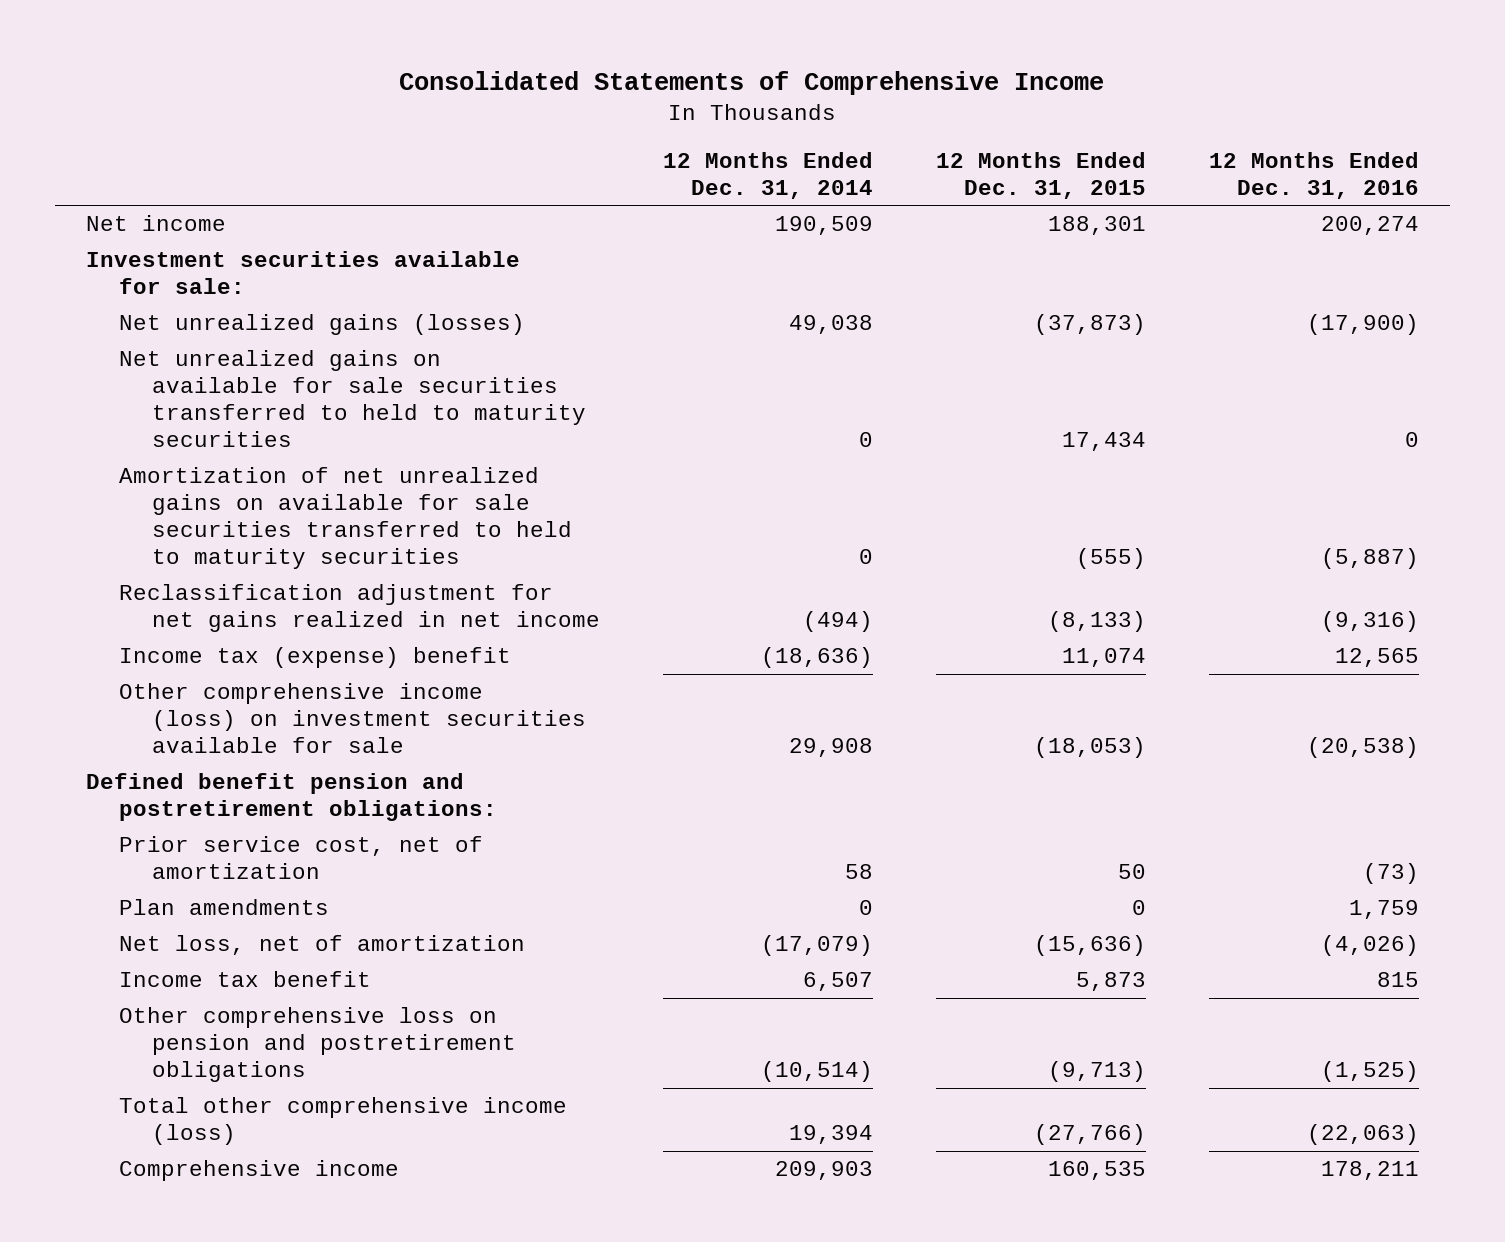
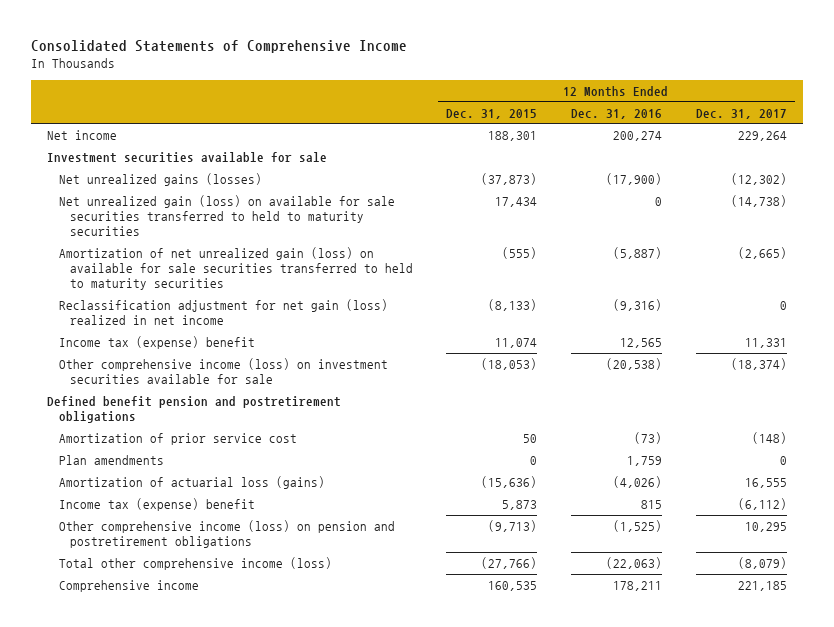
- | 12 Months Ended Dec. 31, 2014 | 12 Months Ended Dec. 31, 2015 | 12 Months Ended Dec. 31, 2016
+ | 12 Months Ended Dec. 31, 2015 | 12 Months Ended Dec. 31, 2016 | 12 Months Ended Dec. 31, 2017
- Investment securities available for sale:
+ Investment securities available for sale
- Net unrealized gains on available for sale securities transferred to held to maturity securities | 0 | 17,434 | 0
- Amortization of net unrealized gains on available for sale securities transferred to held to maturity securities | 0 | (555) | (5,887)
- Reclassification adjustment for net gains realized in net income | (494) | (8,133) | (9,316)
+ Net unrealized gain (loss) on available for sale securities transferred to held to maturity securities | 17,434 | 0 | (14,738)
+ Amortization of net unrealized gain (loss) on available for sale securities transferred to held to maturity securities | (555) | (5,887) | (2,665)
+ Reclassification adjustment for net gain (loss) realized in net income | (8,133) | (9,316) | 0
- Defined benefit pension and postretirement obligations:
- Prior service cost, net of amortization | 58 | 50 | (73)
+ Defined benefit pension and postretirement obligations
+ Amortization of prior service cost | 50 | (73) | (148)
- Net loss, net of amortization | (17,079) | (15,636) | (4,026)
- Income tax benefit | 6,507 | 5,873 | 815
- Other comprehensive loss on pension and postretirement obligations | (10,514) | (9,713) | (1,525)
+ Amortization of actuarial loss (gains) | (15,636) | (4,026) | 16,555
+ Income tax (expense) benefit | 5,873 | 815 | (6,112)
+ Other comprehensive income (loss) on pension and postretirement obligations | (9,713) | (1,525) | 10,295

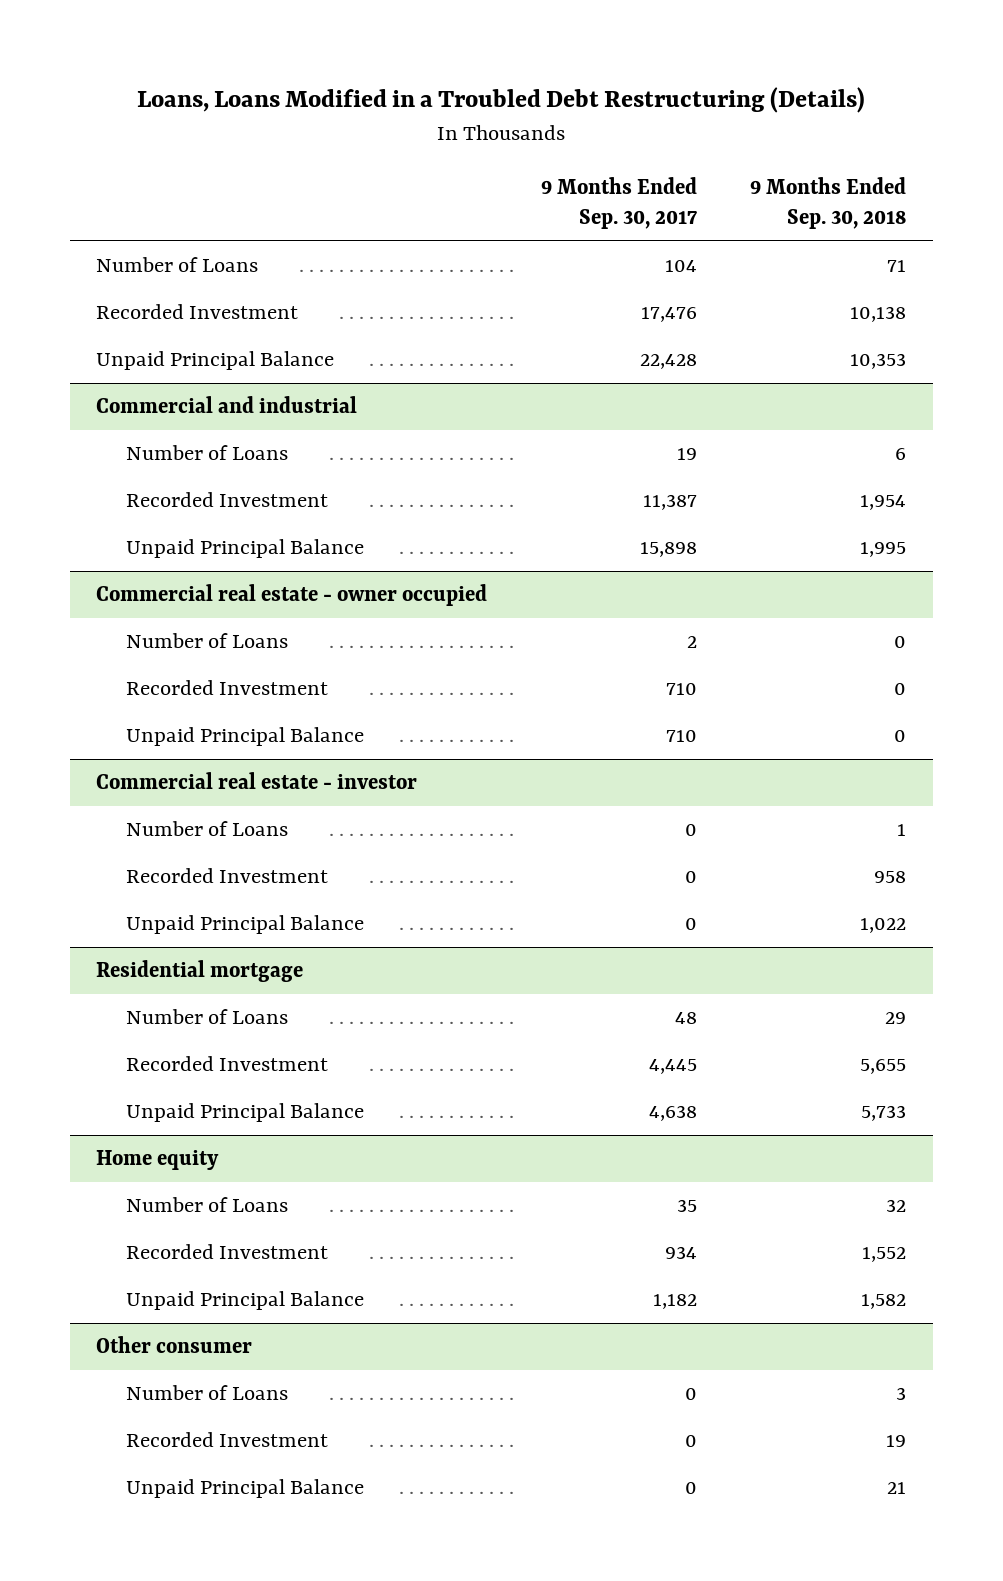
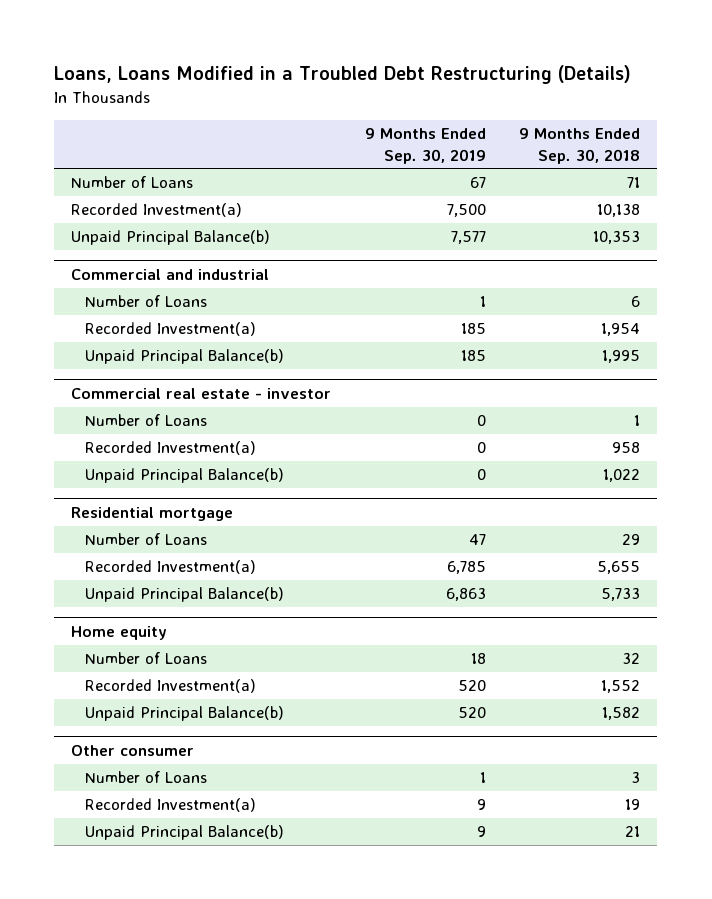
- | 9 Months Ended Sep. 30, 2017 | 9 Months Ended Sep. 30, 2018
+ | 9 Months Ended Sep. 30, 2019 | 9 Months Ended Sep. 30, 2018
- Recorded Investment | 17,476 | 10,138
- Unpaid Principal Balance | 22,428 | 10,353
+ Recorded Investment(a) | 7,500 | 10,138
+ Unpaid Principal Balance(b) | 7,577 | 10,353
@ Commercial and industrial
- Recorded Investment | 11,387 | 1,954
- Unpaid Principal Balance | 15,898 | 1,995
- Commercial real estate - owner occupied
- Number of Loans | 2 | 0
- Recorded Investment | 710 | 0
- Unpaid Principal Balance | 710 | 0
@ Commercial and industrial
+ Recorded Investment(a) | 185 | 1,954
+ Unpaid Principal Balance(b) | 185 | 1,995
@ Commercial real estate - investor
- Recorded Investment | 0 | 958
- Unpaid Principal Balance | 0 | 1,022
+ Recorded Investment(a) | 0 | 958
+ Unpaid Principal Balance(b) | 0 | 1,022
@ Residential mortgage
- Recorded Investment | 4,445 | 5,655
- Unpaid Principal Balance | 4,638 | 5,733
+ Recorded Investment(a) | 6,785 | 5,655
+ Unpaid Principal Balance(b) | 6,863 | 5,733
@ Home equity
- Recorded Investment | 934 | 1,552
- Unpaid Principal Balance | 1,182 | 1,582
+ Recorded Investment(a) | 520 | 1,552
+ Unpaid Principal Balance(b) | 520 | 1,582
@ Other consumer
- Recorded Investment | 0 | 19
- Unpaid Principal Balance | 0 | 21
+ Recorded Investment(a) | 9 | 19
+ Unpaid Principal Balance(b) | 9 | 21

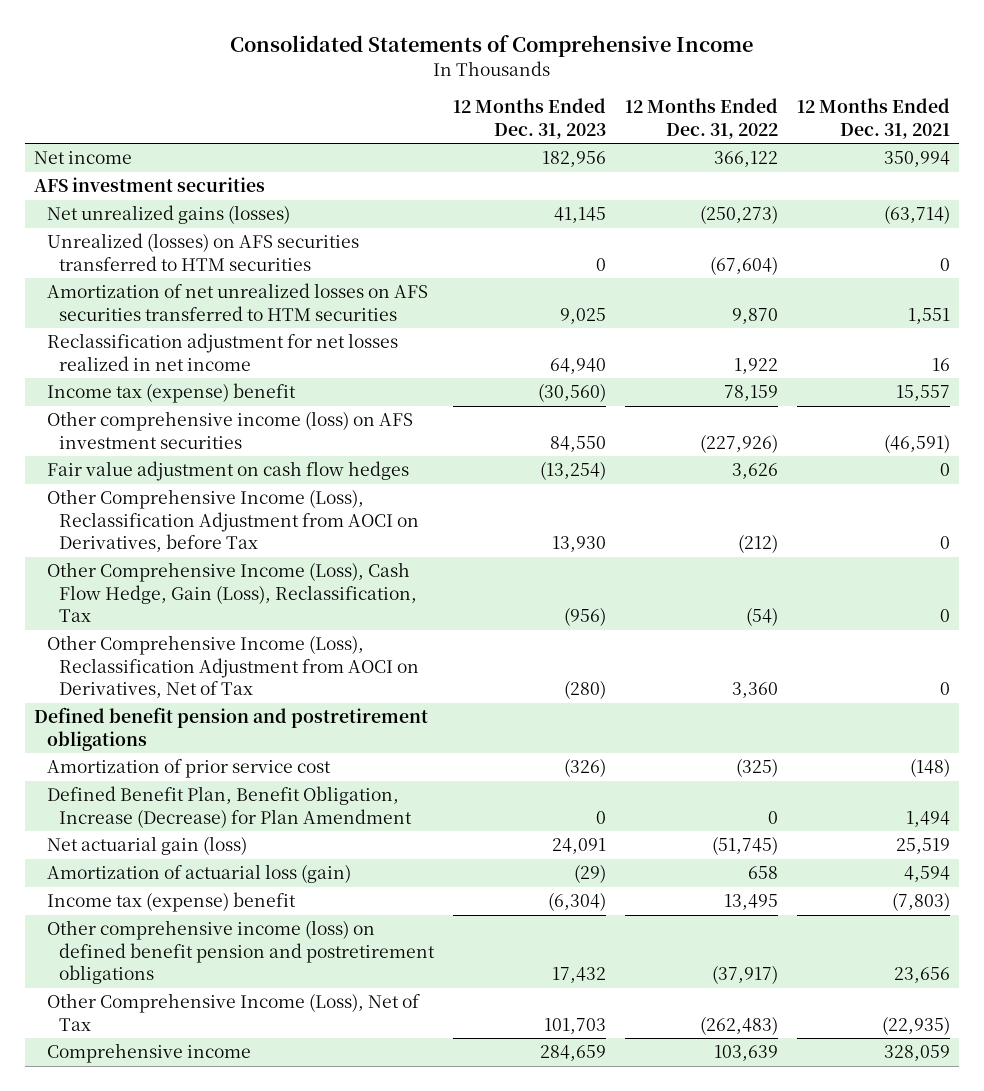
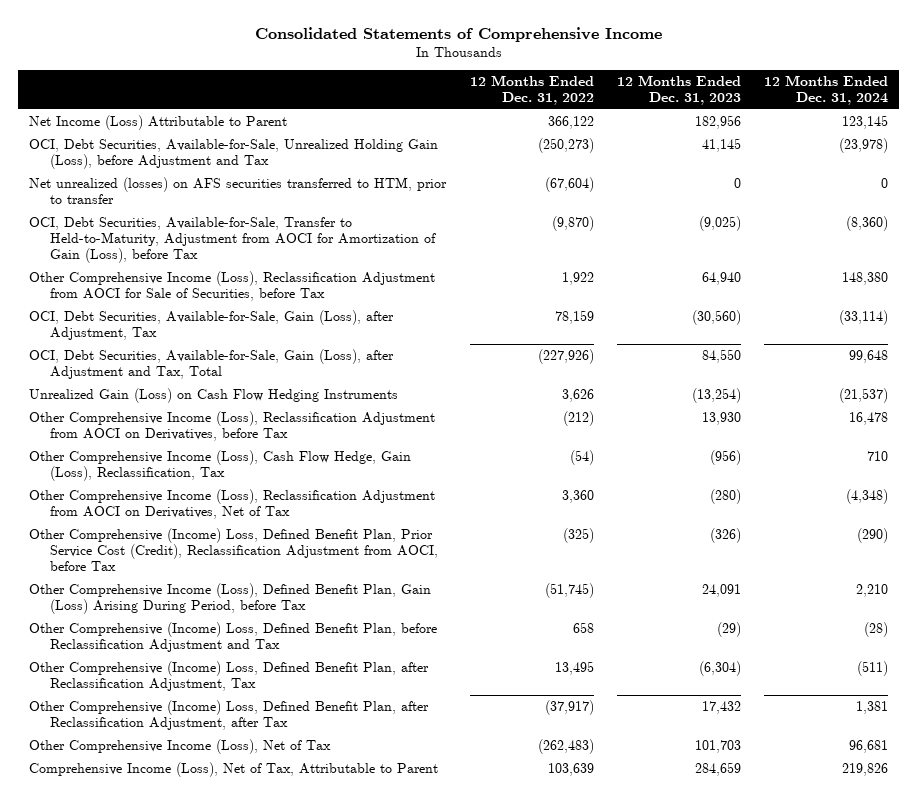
- | 12 Months Ended Dec. 31, 2023 | 12 Months Ended Dec. 31, 2022 | 12 Months Ended Dec. 31, 2021
+ | 12 Months Ended Dec. 31, 2022 | 12 Months Ended Dec. 31, 2023 | 12 Months Ended Dec. 31, 2024
- Net income | 182,956 | 366,122 | 350,994
- AFS investment securities
- Net unrealized gains (losses) | 41,145 | (250,273) | (63,714)
- Unrealized (losses) on AFS securities transferred to HTM securities | 0 | (67,604) | 0
- Amortization of net unrealized losses on AFS securities transferred to HTM securities | 9,025 | 9,870 | 1,551
- Reclassification adjustment for net losses realized in net income | 64,940 | 1,922 | 16
- Income tax (expense) benefit | (30,560) | 78,159 | 15,557
- Other comprehensive income (loss) on AFS investment securities | 84,550 | (227,926) | (46,591)
- Fair value adjustment on cash flow hedges | (13,254) | 3,626 | 0
+ Net Income (Loss) Attributable to Parent | 366,122 | 182,956 | 123,145
+ OCI, Debt Securities, Available-for-Sale, Unrealized Holding Gain (Loss), before Adjustment and Tax | (250,273) | 41,145 | (23,978)
+ Net unrealized (losses) on AFS securities transferred to HTM, prior to transfer | (67,604) | 0 | 0
+ OCI, Debt Securities, Available-for-Sale, Transfer to Held-to-Maturity, Adjustment from AOCI for Amortization of Gain (Loss), before Tax | (9,870) | (9,025) | (8,360)
+ Other Comprehensive Income (Loss), Reclassification Adjustment from AOCI for Sale of Securities, before Tax | 1,922 | 64,940 | 148,380
+ OCI, Debt Securities, Available-for-Sale, Gain (Loss), after Adjustment, Tax | 78,159 | (30,560) | (33,114)
+ OCI, Debt Securities, Available-for-Sale, Gain (Loss), after Adjustment and Tax, Total | (227,926) | 84,550 | 99,648
+ Unrealized Gain (Loss) on Cash Flow Hedging Instruments | 3,626 | (13,254) | (21,537)
- Defined benefit pension and postretirement obligations
- Amortization of prior service cost | (326) | (325) | (148)
- Defined Benefit Plan, Benefit Obligation, Increase (Decrease) for Plan Amendment | 0 | 0 | 1,494
- Net actuarial gain (loss) | 24,091 | (51,745) | 25,519
- Amortization of actuarial loss (gain) | (29) | 658 | 4,594
- Income tax (expense) benefit | (6,304) | 13,495 | (7,803)
- Other comprehensive income (loss) on defined benefit pension and postretirement obligations | 17,432 | (37,917) | 23,656
+ Other Comprehensive (Income) Loss, Defined Benefit Plan, Prior Service Cost (Credit), Reclassification Adjustment from AOCI, before Tax | (325) | (326) | (290)
+ Other Comprehensive Income (Loss), Defined Benefit Plan, Gain (Loss) Arising During Period, before Tax | (51,745) | 24,091 | 2,210
+ Other Comprehensive (Income) Loss, Defined Benefit Plan, before Reclassification Adjustment and Tax | 658 | (29) | (28)
+ Other Comprehensive (Income) Loss, Defined Benefit Plan, after Reclassification Adjustment, Tax | 13,495 | (6,304) | (511)
+ Other Comprehensive (Income) Loss, Defined Benefit Plan, after Reclassification Adjustment, after Tax | (37,917) | 17,432 | 1,381
- Comprehensive income | 284,659 | 103,639 | 328,059
+ Comprehensive Income (Loss), Net of Tax, Attributable to Parent | 103,639 | 284,659 | 219,826

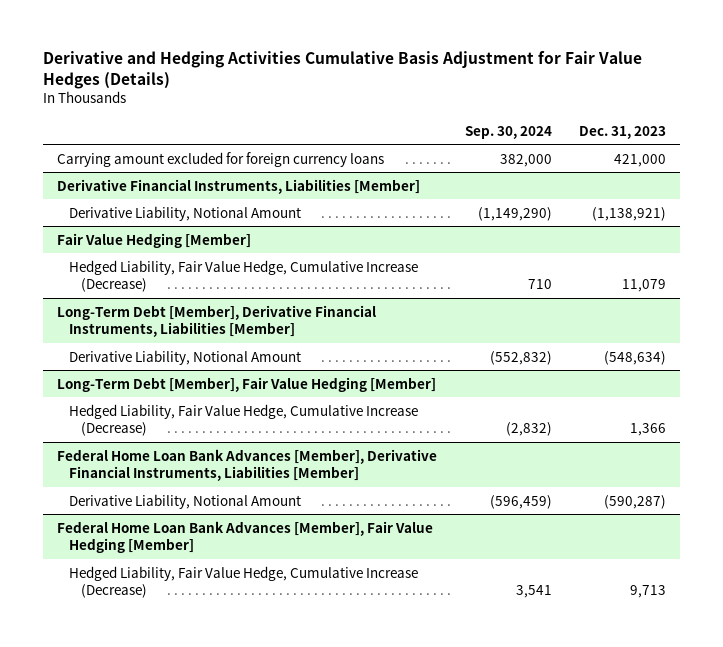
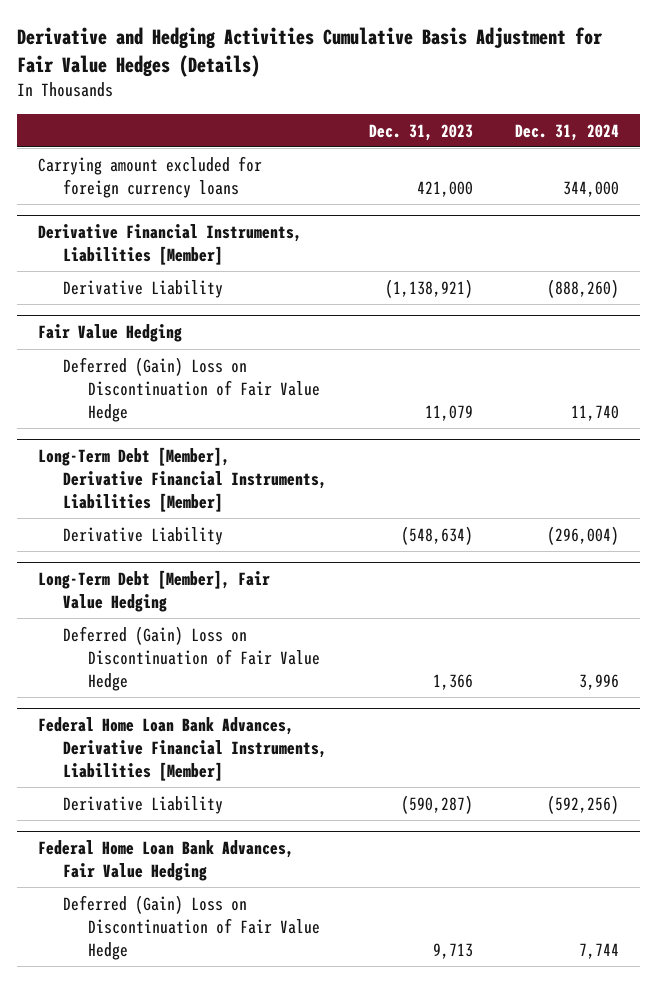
- | Sep. 30, 2024 | Dec. 31, 2023
+ | Dec. 31, 2023 | Dec. 31, 2024
@ Derivative Financial Instruments, Liabilities [Member]
- Derivative Liability, Notional Amount | (1,149,290) | (1,138,921)
- Fair Value Hedging [Member]
- Hedged Liability, Fair Value Hedge, Cumulative Increase (Decrease) | 710 | 11,079
@ Derivative Financial Instruments, Liabilities [Member]
+ Derivative Liability | (1,138,921) | (888,260)
+ Fair Value Hedging
+ Deferred (Gain) Loss on Discontinuation of Fair Value Hedge | 11,079 | 11,740
@ Long-Term Debt [Member], Derivative Financial Instruments, Liabilities [Member]
- Derivative Liability, Notional Amount | (552,832) | (548,634)
- Long-Term Debt [Member], Fair Value Hedging [Member]
- Hedged Liability, Fair Value Hedge, Cumulative Increase (Decrease) | (2,832) | 1,366
- Federal Home Loan Bank Advances [Member], Derivative Financial Instruments, Liabilities [Member]
- Derivative Liability, Notional Amount | (596,459) | (590,287)
- Federal Home Loan Bank Advances [Member], Fair Value Hedging [Member]
- Hedged Liability, Fair Value Hedge, Cumulative Increase (Decrease) | 3,541 | 9,713
@ Long-Term Debt [Member], Derivative Financial Instruments, Liabilities [Member]
+ Derivative Liability | (548,634) | (296,004)
+ Long-Term Debt [Member], Fair Value Hedging
+ Deferred (Gain) Loss on Discontinuation of Fair Value Hedge | 1,366 | 3,996
+ Federal Home Loan Bank Advances, Derivative Financial Instruments, Liabilities [Member]
+ Derivative Liability | (590,287) | (592,256)
+ Federal Home Loan Bank Advances, Fair Value Hedging
+ Deferred (Gain) Loss on Discontinuation of Fair Value Hedge | 9,713 | 7,744

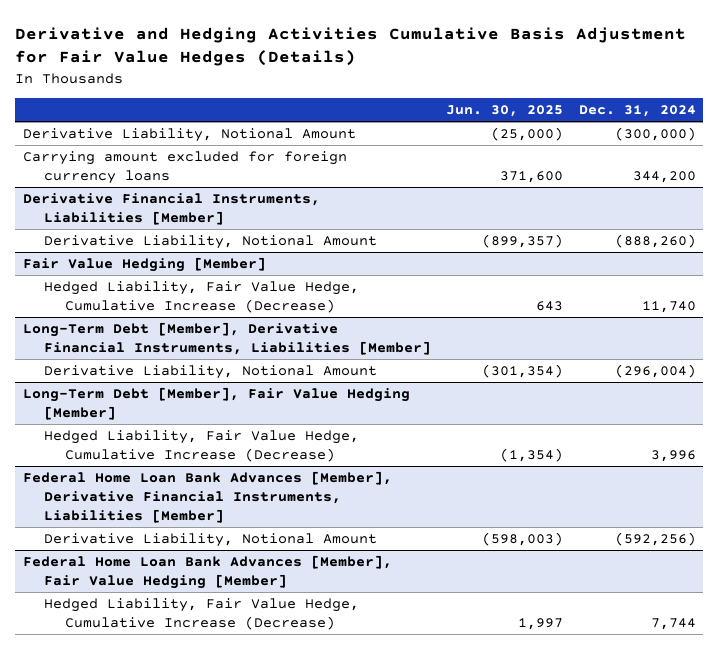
- | Dec. 31, 2023 | Dec. 31, 2024
+ | Jun. 30, 2025 | Dec. 31, 2024
- Carrying amount excluded for foreign currency loans | 421,000 | 344,000
+ Derivative Liability, Notional Amount | (25,000) | (300,000)
+ Carrying amount excluded for foreign currency loans | 371,600 | 344,200
@ Derivative Financial Instruments, Liabilities [Member]
- Derivative Liability | (1,138,921) | (888,260)
- Fair Value Hedging
- Deferred (Gain) Loss on Discontinuation of Fair Value Hedge | 11,079 | 11,740
@ Derivative Financial Instruments, Liabilities [Member]
+ Derivative Liability, Notional Amount | (899,357) | (888,260)
+ Fair Value Hedging [Member]
+ Hedged Liability, Fair Value Hedge, Cumulative Increase (Decrease) | 643 | 11,740
@ Long-Term Debt [Member], Derivative Financial Instruments, Liabilities [Member]
- Derivative Liability | (548,634) | (296,004)
- Long-Term Debt [Member], Fair Value Hedging
- Deferred (Gain) Loss on Discontinuation of Fair Value Hedge | 1,366 | 3,996
- Federal Home Loan Bank Advances, Derivative Financial Instruments, Liabilities [Member]
- Derivative Liability | (590,287) | (592,256)
- Federal Home Loan Bank Advances, Fair Value Hedging
- Deferred (Gain) Loss on Discontinuation of Fair Value Hedge | 9,713 | 7,744
@ Long-Term Debt [Member], Derivative Financial Instruments, Liabilities [Member]
+ Derivative Liability, Notional Amount | (301,354) | (296,004)
+ Long-Term Debt [Member], Fair Value Hedging [Member]
+ Hedged Liability, Fair Value Hedge, Cumulative Increase (Decrease) | (1,354) | 3,996
+ Federal Home Loan Bank Advances [Member], Derivative Financial Instruments, Liabilities [Member]
+ Derivative Liability, Notional Amount | (598,003) | (592,256)
+ Federal Home Loan Bank Advances [Member], Fair Value Hedging [Member]
+ Hedged Liability, Fair Value Hedge, Cumulative Increase (Decrease) | 1,997 | 7,744

